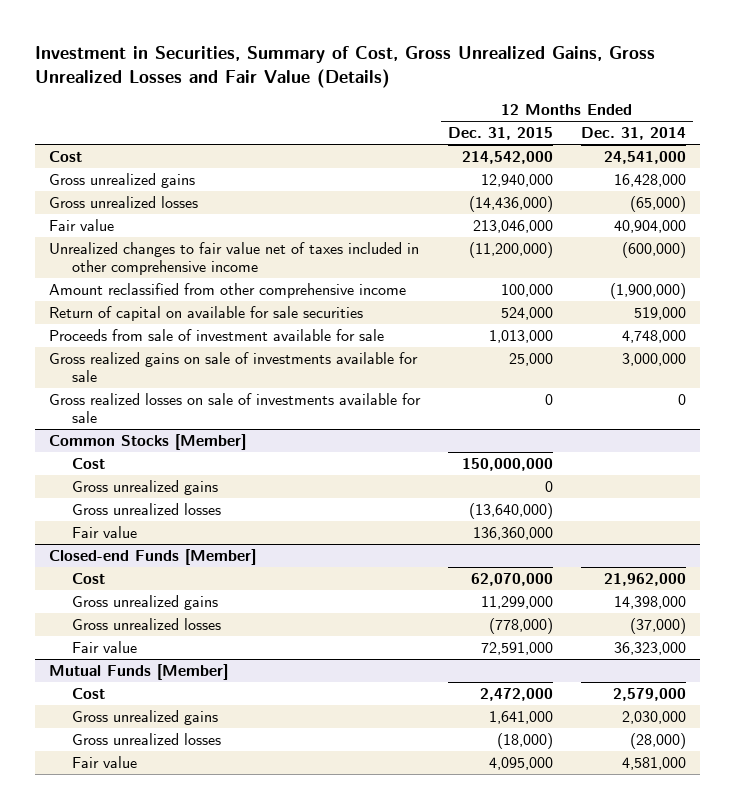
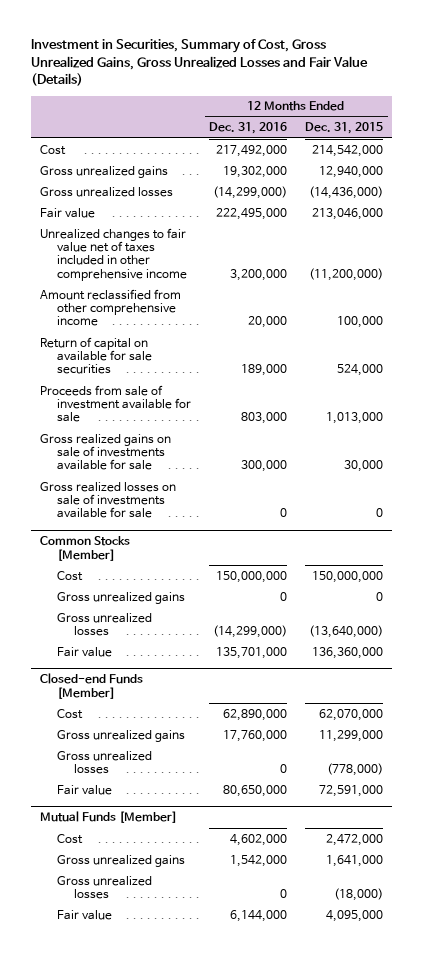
- | 12 Months Ended Dec. 31, 2015 | 12 Months Ended Dec. 31, 2014
+ | 12 Months Ended Dec. 31, 2016 | 12 Months Ended Dec. 31, 2015
- Gross realized gains on sale of investments available for sale | 25,000 | 3,000,000
+ Gross realized gains on sale of investments available for sale | 300,000 | 30,000

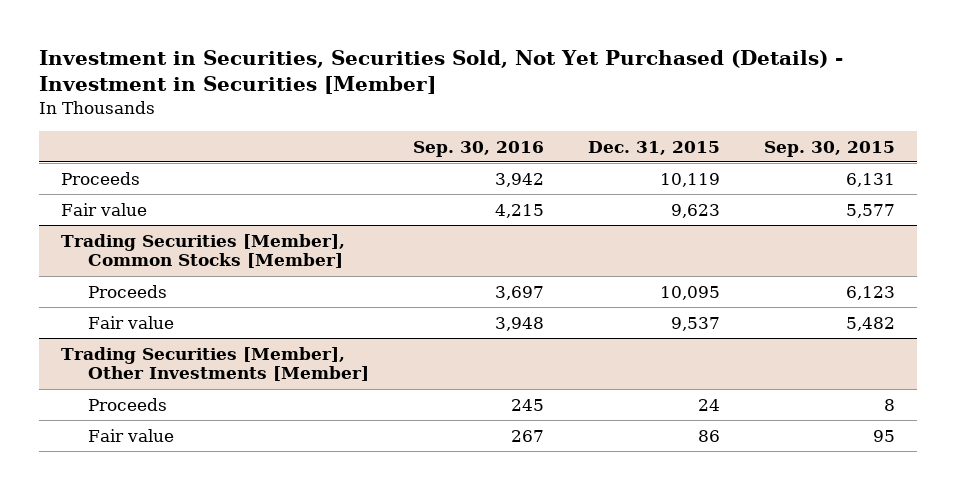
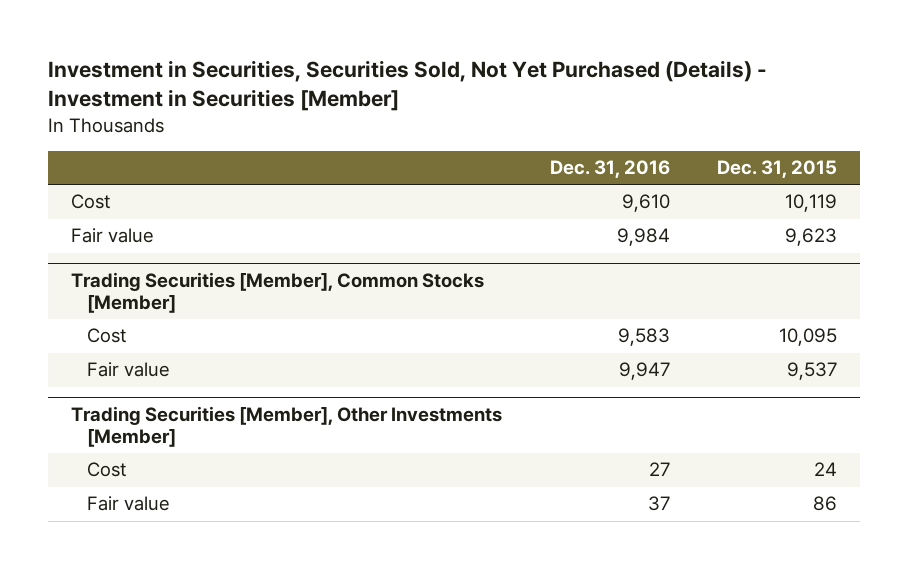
- | Sep. 30, 2016 | Dec. 31, 2015 | Sep. 30, 2015
+ | Dec. 31, 2016 | Dec. 31, 2015
- Proceeds | 3,942 | 10,119 | 6,131
+ Cost | 9,610 | 10,119
@ Trading Securities [Member], Common Stocks [Member]
- Proceeds | 3,697 | 10,095 | 6,123
+ Cost | 9,583 | 10,095
@ Trading Securities [Member], Other Investments [Member]
- Proceeds | 245 | 24 | 8
+ Cost | 27 | 24

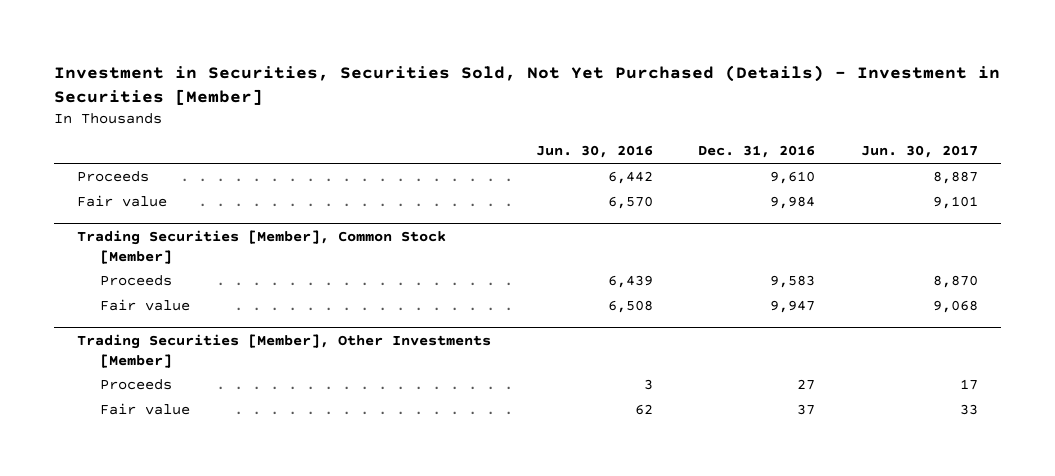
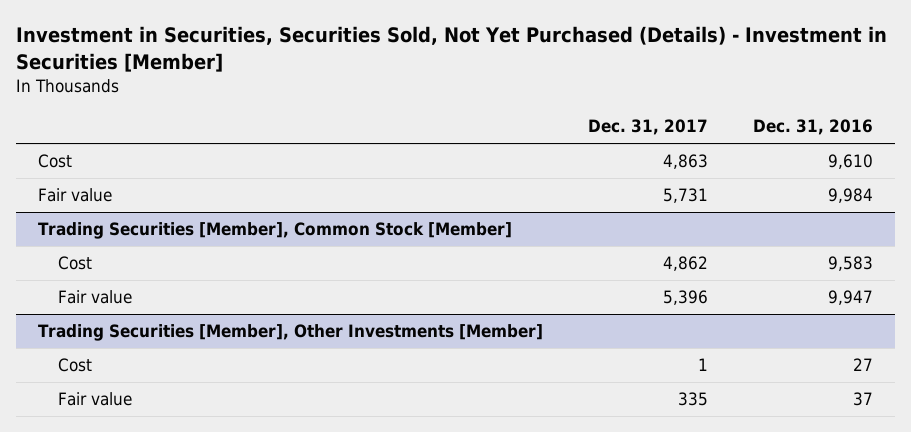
- | Jun. 30, 2016 | Dec. 31, 2016 | Jun. 30, 2017
+ | Dec. 31, 2017 | Dec. 31, 2016
- Proceeds | 6,442 | 9,610 | 8,887
+ Cost | 4,863 | 9,610
@ Trading Securities [Member], Common Stock [Member]
- Proceeds | 6,439 | 9,583 | 8,870
+ Cost | 4,862 | 9,583
@ Trading Securities [Member], Other Investments [Member]
- Proceeds | 3 | 27 | 17
+ Cost | 1 | 27

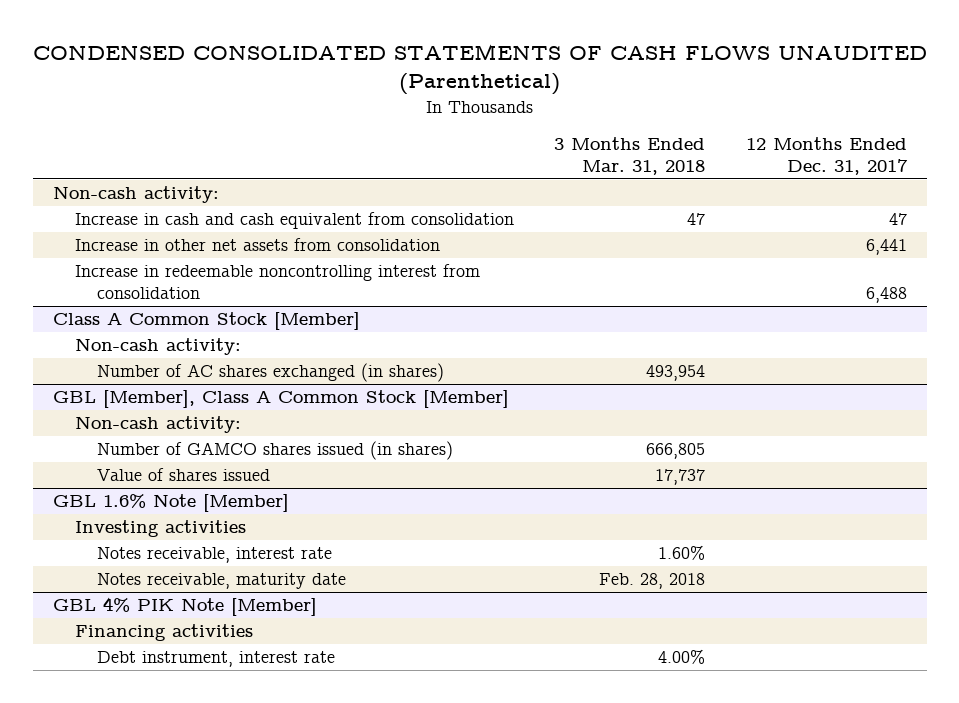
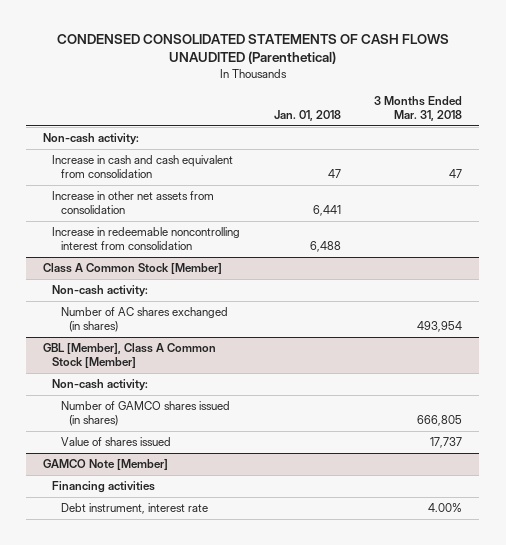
- | 3 Months Ended Mar. 31, 2018 | 12 Months Ended Dec. 31, 2017
+ | Jan. 01, 2018 | 3 Months Ended Mar. 31, 2018
- GBL 1.6% Note [Member]
- Investing activities
- Notes receivable, interest rate | 1.60% |
- Notes receivable, maturity date | Feb. 28, 2018 |
- GBL 4% PIK Note [Member]
+ GAMCO Note [Member]

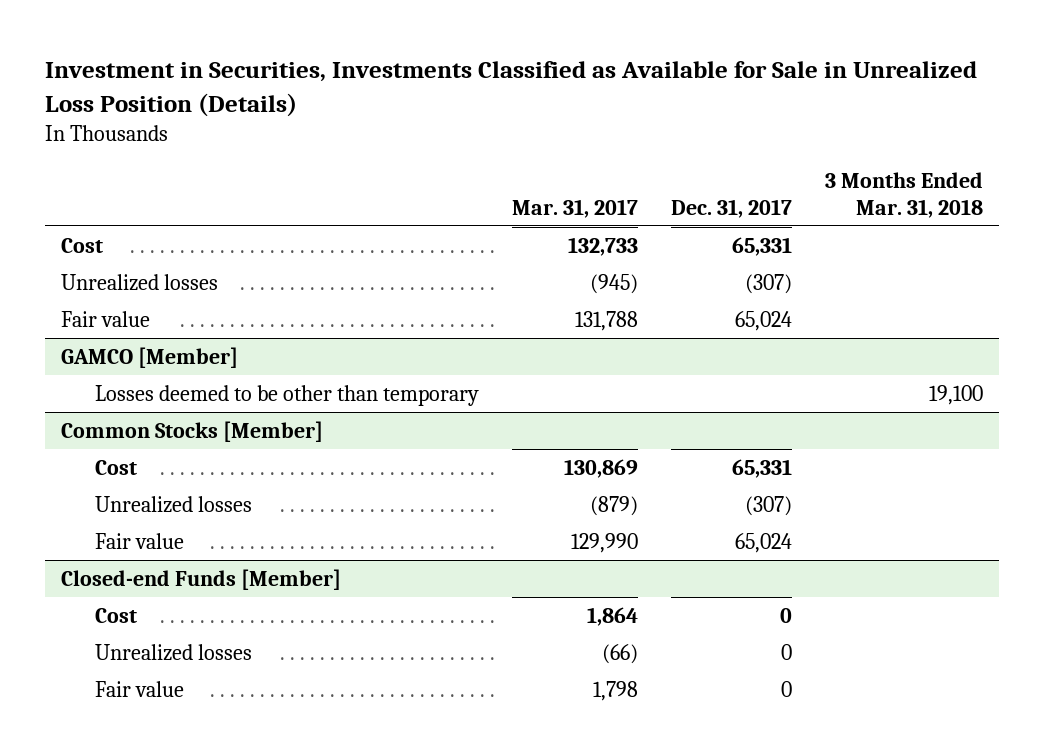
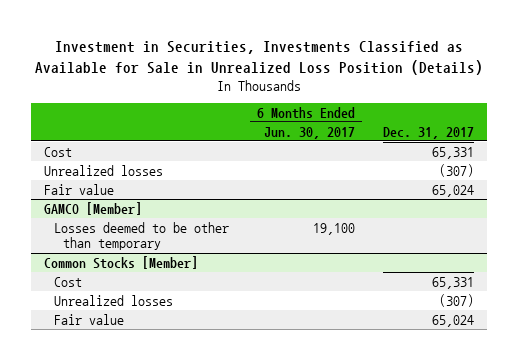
- | Mar. 31, 2017 | Dec. 31, 2017 | 3 Months Ended Mar. 31, 2018
+ | 6 Months Ended Jun. 30, 2017 | Dec. 31, 2017
- Closed-end Funds [Member]
- Cost | 1,864 | 0 |
- Unrealized losses | (66) | 0 |
- Fair value | 1,798 | 0 |

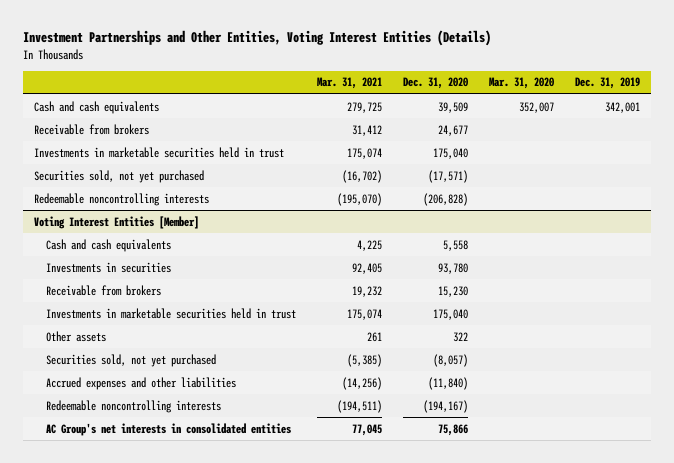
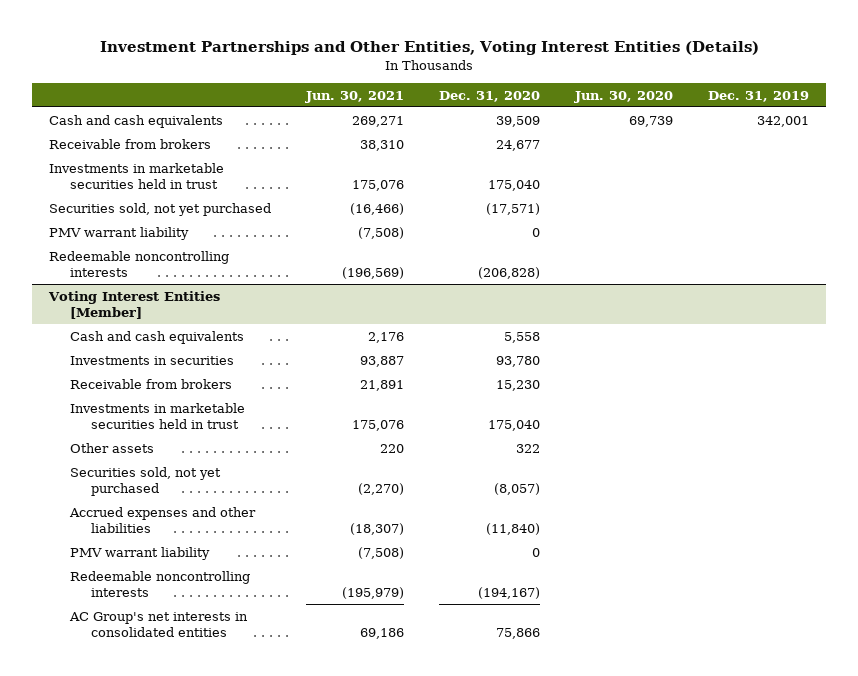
- | Mar. 31, 2021 | Dec. 31, 2020 | Mar. 31, 2020 | Dec. 31, 2019
+ | Jun. 30, 2021 | Dec. 31, 2020 | Jun. 30, 2020 | Dec. 31, 2019
+ PMV warrant liability | (7,508) | 0 | |
@ Voting Interest Entities [Member]
+ PMV warrant liability | (7,508) | 0 | |

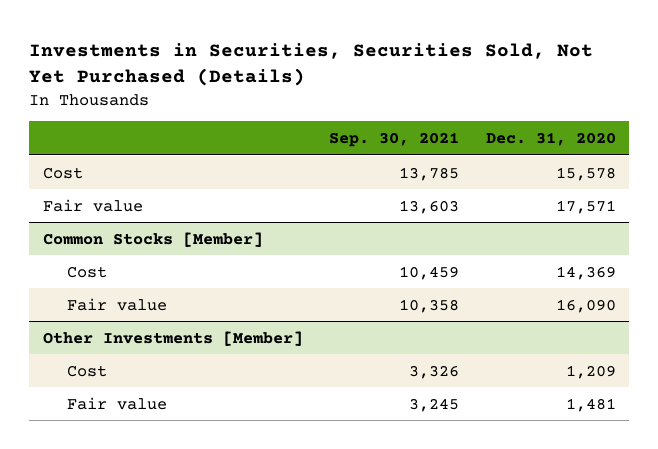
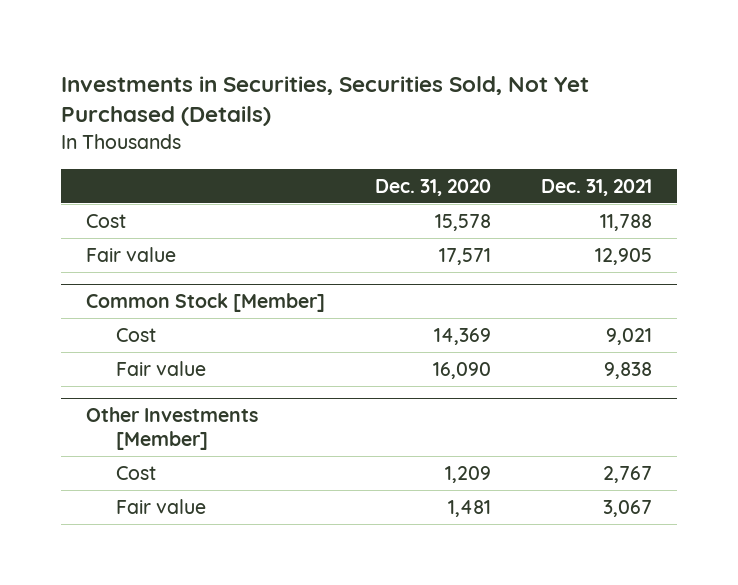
- | Sep. 30, 2021 | Dec. 31, 2020
+ | Dec. 31, 2020 | Dec. 31, 2021
- Common Stocks [Member]
+ Common Stock [Member]

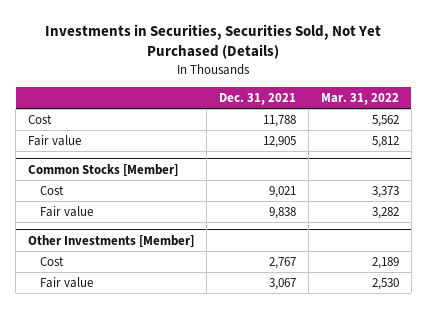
- | Dec. 31, 2020 | Dec. 31, 2021
+ | Dec. 31, 2021 | Mar. 31, 2022
- Common Stock [Member]
+ Common Stocks [Member]

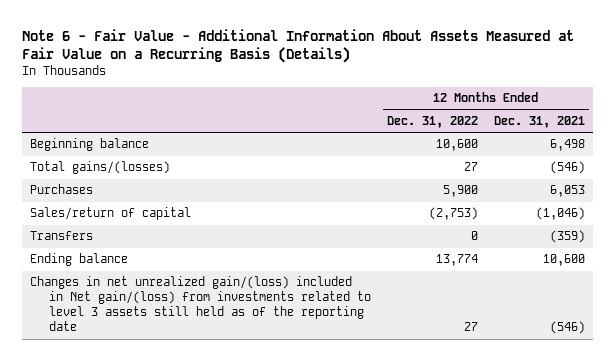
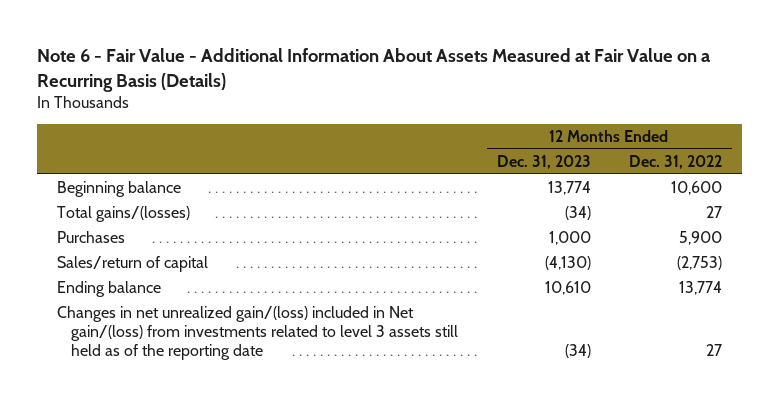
- | 12 Months Ended Dec. 31, 2022 | 12 Months Ended Dec. 31, 2021
+ | 12 Months Ended Dec. 31, 2023 | 12 Months Ended Dec. 31, 2022
- Transfers | 0 | (359)

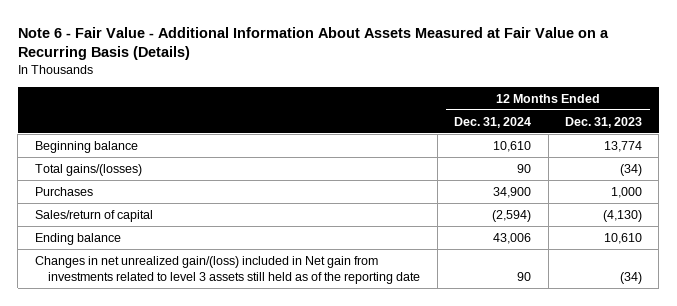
- | 12 Months Ended Dec. 31, 2023 | 12 Months Ended Dec. 31, 2022
+ | 12 Months Ended Dec. 31, 2024 | 12 Months Ended Dec. 31, 2023
- Changes in net unrealized gain/(loss) included in Net gain/(loss) from investments related to level 3 assets still held as of the reporting date | (34) | 27
+ Changes in net unrealized gain/(loss) included in Net gain from investments related to level 3 assets still held as of the reporting date | 90 | (34)

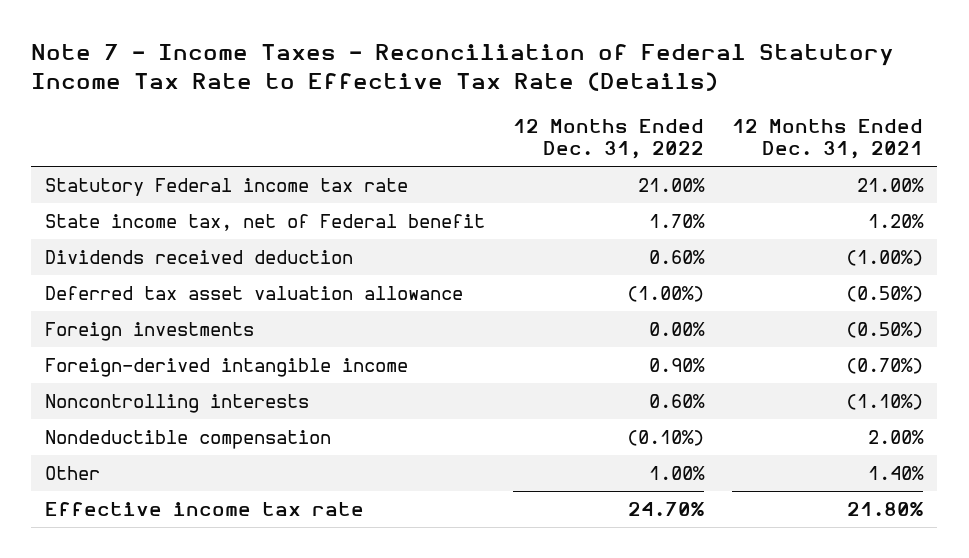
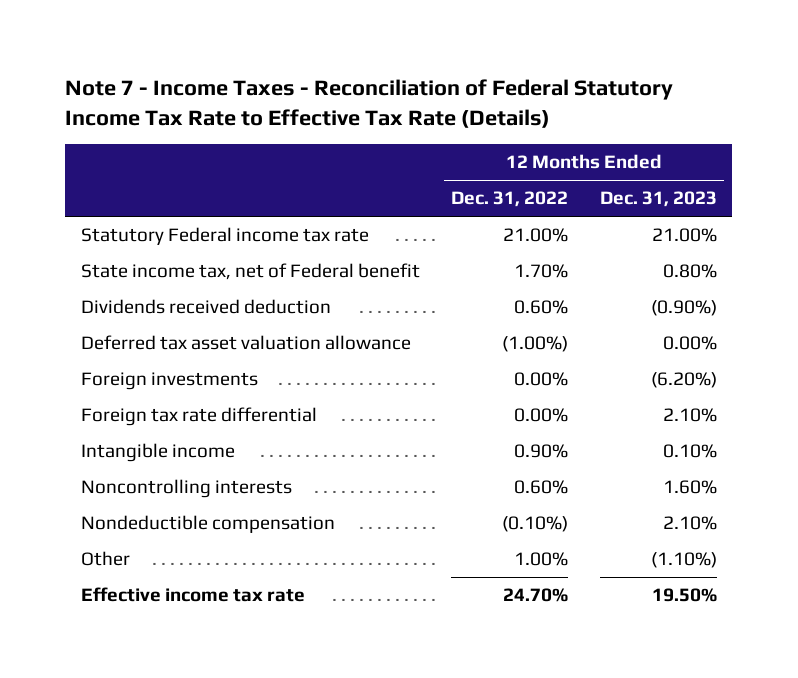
- | 12 Months Ended Dec. 31, 2022 | 12 Months Ended Dec. 31, 2021
+ | 12 Months Ended Dec. 31, 2022 | 12 Months Ended Dec. 31, 2023
- Foreign-derived intangible income | 0.90% | (0.70%)
+ Foreign tax rate differential | 0.00% | 2.10%
+ Intangible income | 0.90% | 0.10%

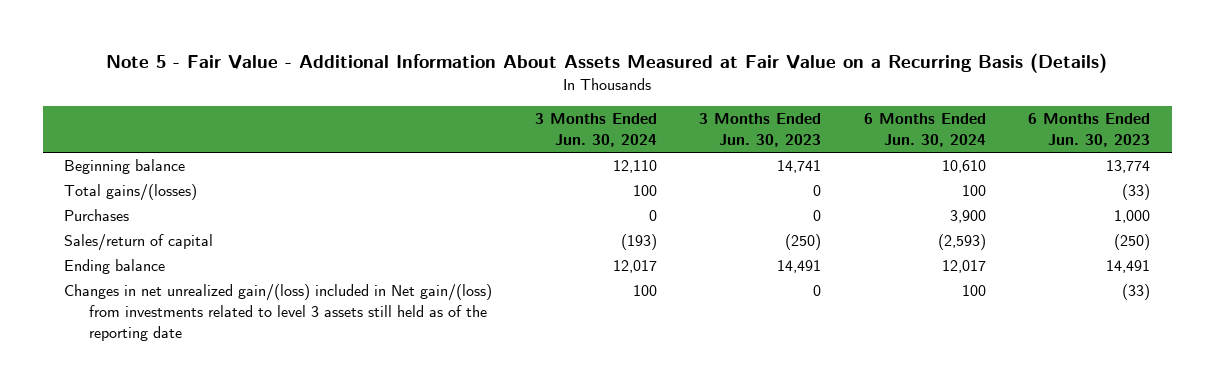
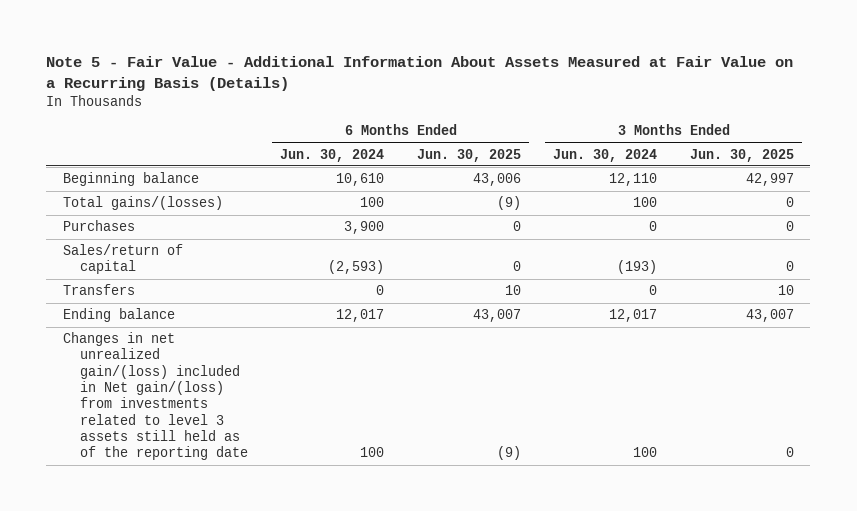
- | 3 Months Ended Jun. 30, 2024 | 3 Months Ended Jun. 30, 2023 | 6 Months Ended Jun. 30, 2024 | 6 Months Ended Jun. 30, 2023
+ | 6 Months Ended Jun. 30, 2024 | 6 Months Ended Jun. 30, 2025 | 3 Months Ended Jun. 30, 2024 | 3 Months Ended Jun. 30, 2025
+ Transfers | 0 | 10 | 0 | 10

